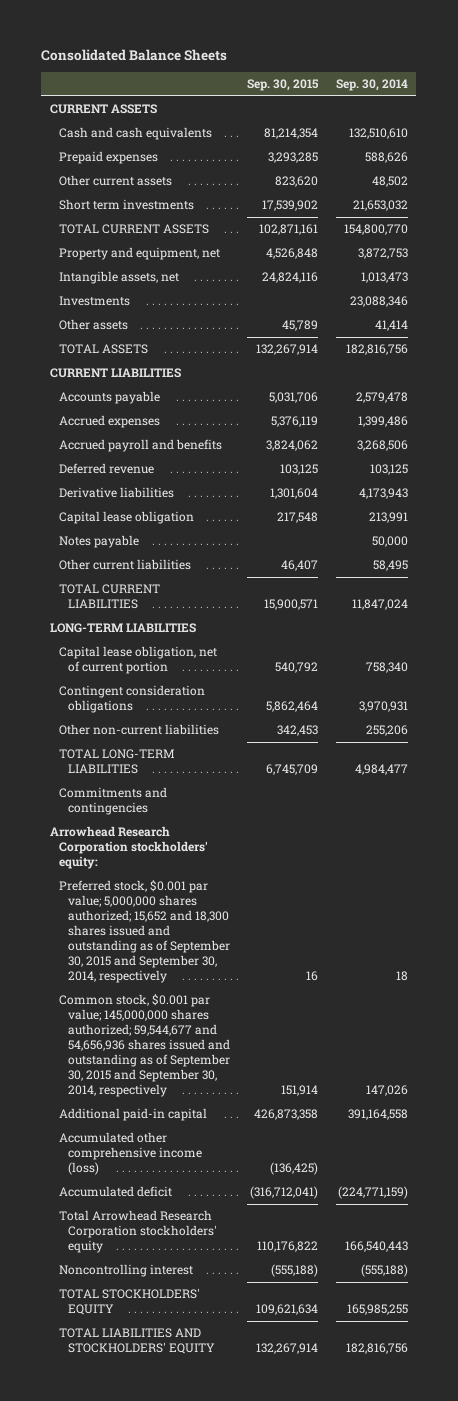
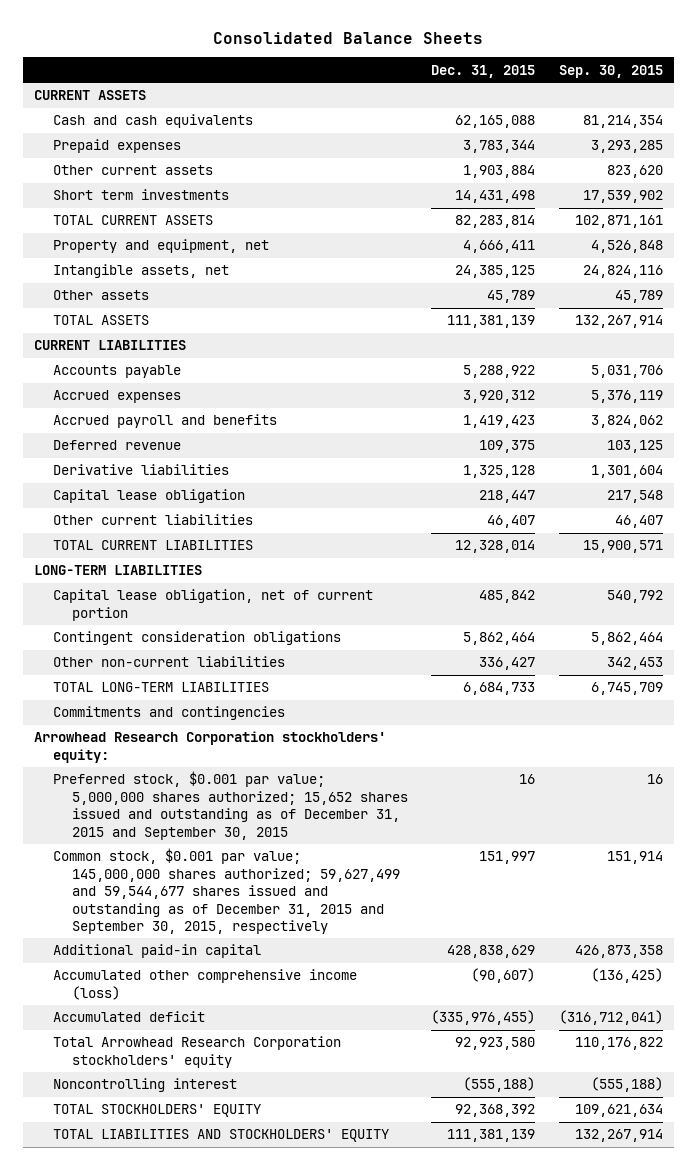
- | Sep. 30, 2015 | Sep. 30, 2014
+ | Dec. 31, 2015 | Sep. 30, 2015
- Investments | | 23,088,346
- Notes payable | | 50,000
- Preferred stock, $0.001 par value; 5,000,000 shares authorized; 15,652 and 18,300 shares issued and outstanding as of September 30, 2015 and September 30, 2014, respectively | 16 | 18
- Common stock, $0.001 par value; 145,000,000 shares authorized; 59,544,677 and 54,656,936 shares issued and outstanding as of September 30, 2015 and September 30, 2014, respectively | 151,914 | 147,026
+ Preferred stock, $0.001 par value; 5,000,000 shares authorized; 15,652 shares issued and outstanding as of December 31, 2015 and September 30, 2015 | 16 | 16
+ Common stock, $0.001 par value; 145,000,000 shares authorized; 59,627,499 and 59,544,677 shares issued and outstanding as of December 31, 2015 and September 30, 2015, respectively | 151,997 | 151,914

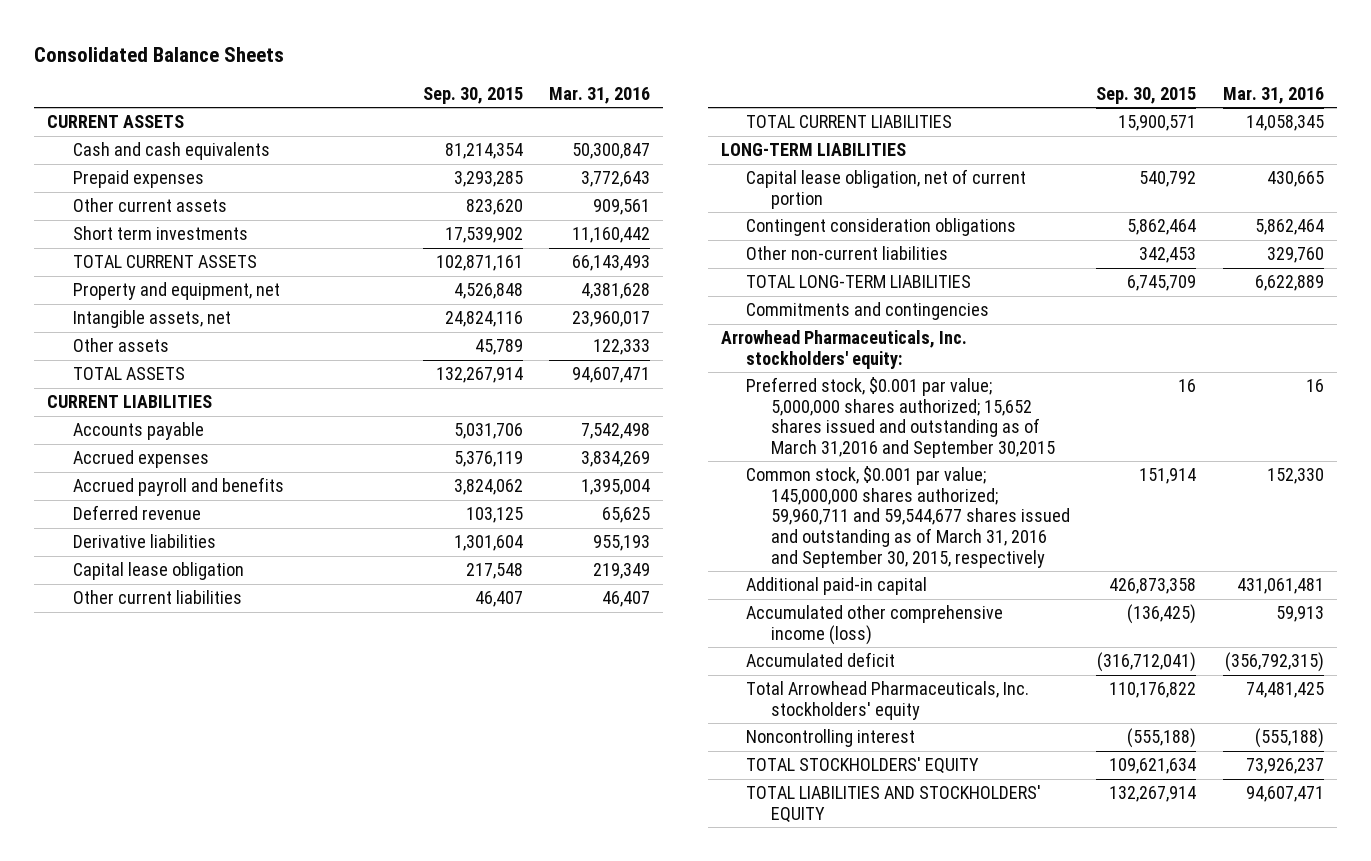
- | Dec. 31, 2015 | Sep. 30, 2015
+ | Sep. 30, 2015 | Mar. 31, 2016
- Arrowhead Research Corporation stockholders' equity:
- Preferred stock, $0.001 par value; 5,000,000 shares authorized; 15,652 shares issued and outstanding as of December 31, 2015 and September 30, 2015 | 16 | 16
- Common stock, $0.001 par value; 145,000,000 shares authorized; 59,627,499 and 59,544,677 shares issued and outstanding as of December 31, 2015 and September 30, 2015, respectively | 151,997 | 151,914
+ Arrowhead Pharmaceuticals, Inc. stockholders' equity:
+ Preferred stock, $0.001 par value; 5,000,000 shares authorized; 15,652 shares issued and outstanding as of March 31,2016 and September 30,2015 | 16 | 16
+ Common stock, $0.001 par value; 145,000,000 shares authorized; 59,960,711 and 59,544,677 shares issued and outstanding as of March 31, 2016 and September 30, 2015, respectively | 151,914 | 152,330
- Total Arrowhead Research Corporation stockholders' equity | 92,923,580 | 110,176,822
+ Total Arrowhead Pharmaceuticals, Inc. stockholders' equity | 110,176,822 | 74,481,425

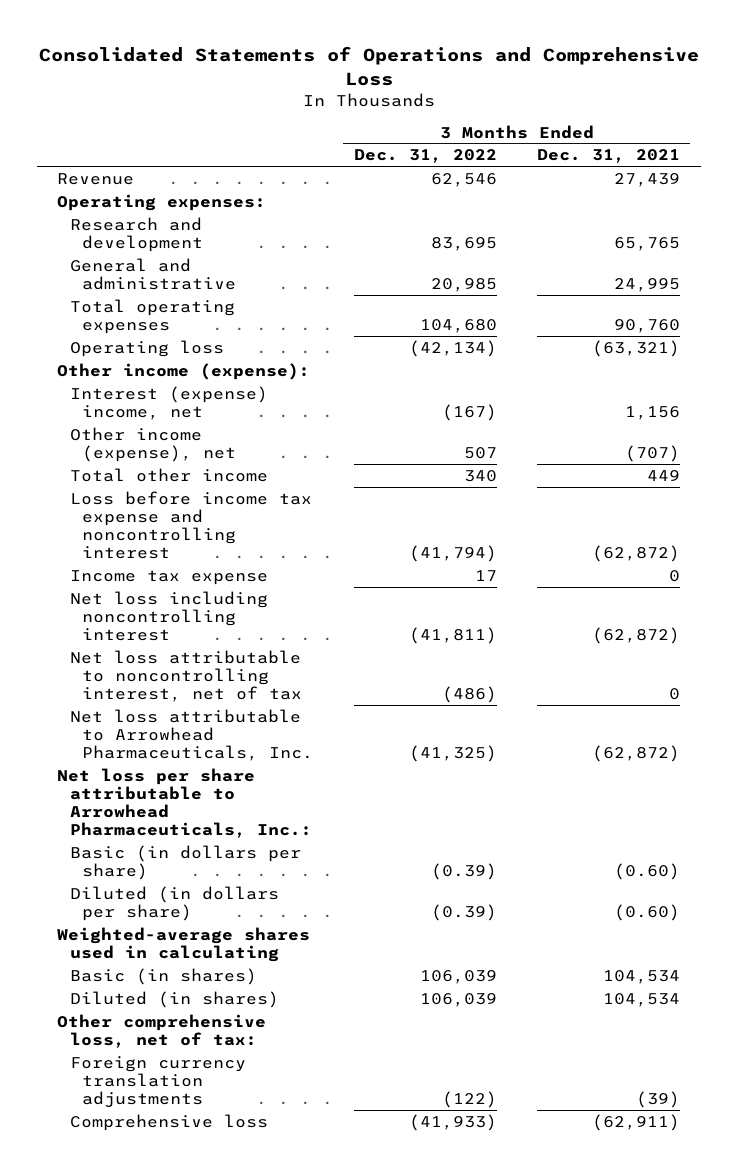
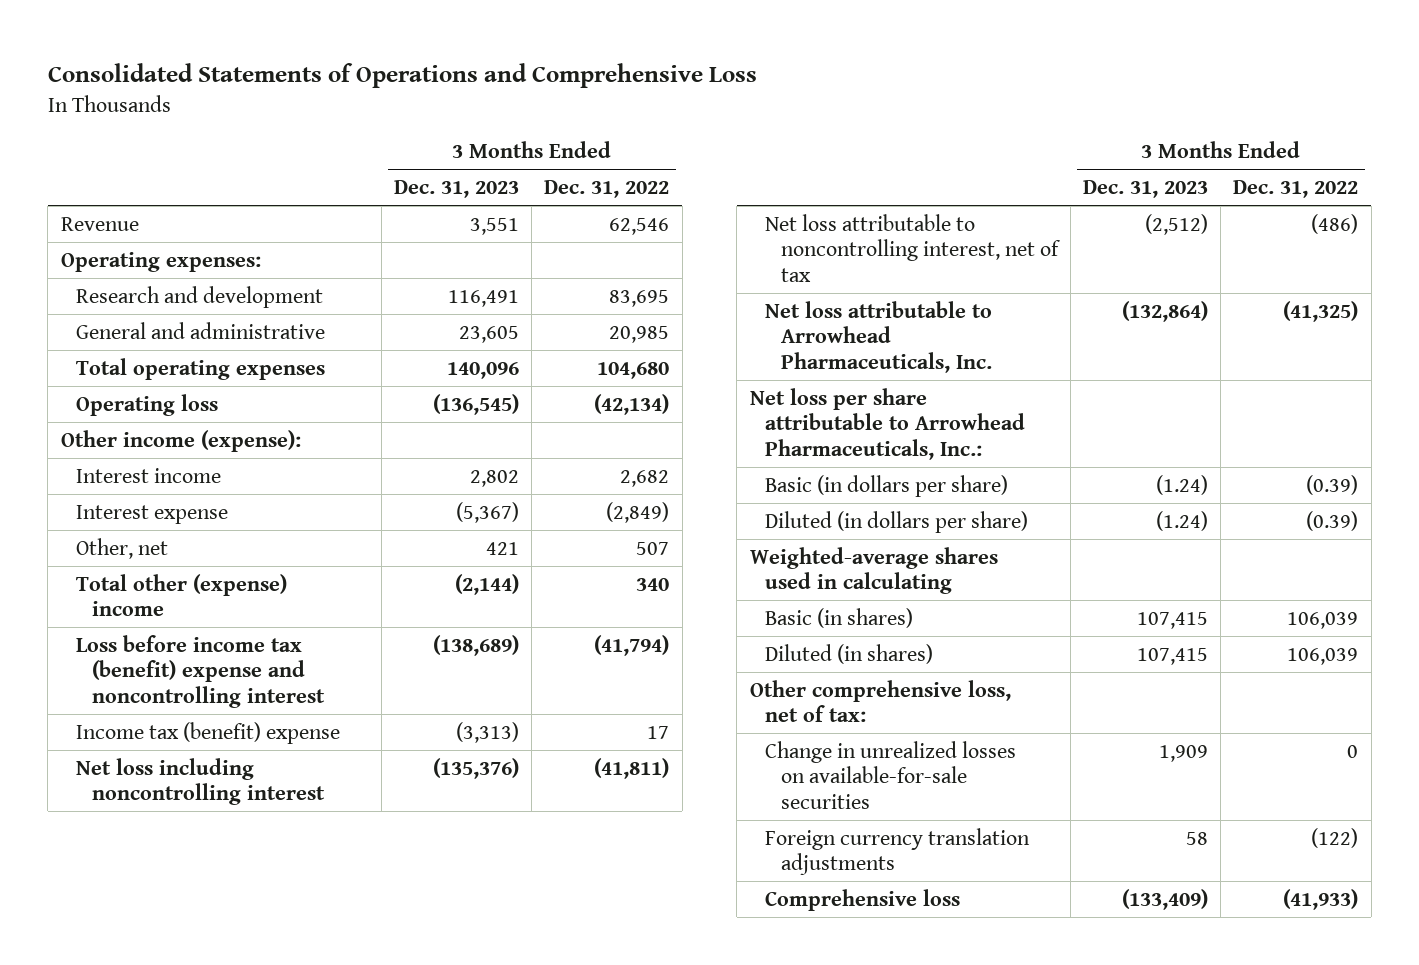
- | 3 Months Ended Dec. 31, 2022 | 3 Months Ended Dec. 31, 2021
+ | 3 Months Ended Dec. 31, 2023 | 3 Months Ended Dec. 31, 2022
- Interest (expense) income, net | (167) | 1,156
- Other income (expense), net | 507 | (707)
- Total other income | 340 | 449
- Loss before income tax expense and noncontrolling interest | (41,794) | (62,872)
- Income tax expense | 17 | 0
+ Interest income | 2,802 | 2,682
+ Interest expense | (5,367) | (2,849)
+ Other, net | 421 | 507
+ Total other (expense) income | (2,144) | 340
+ Loss before income tax (benefit) expense and noncontrolling interest | (138,689) | (41,794)
+ Income tax (benefit) expense | (3,313) | 17
+ Change in unrealized losses on available-for-sale securities | 1,909 | 0

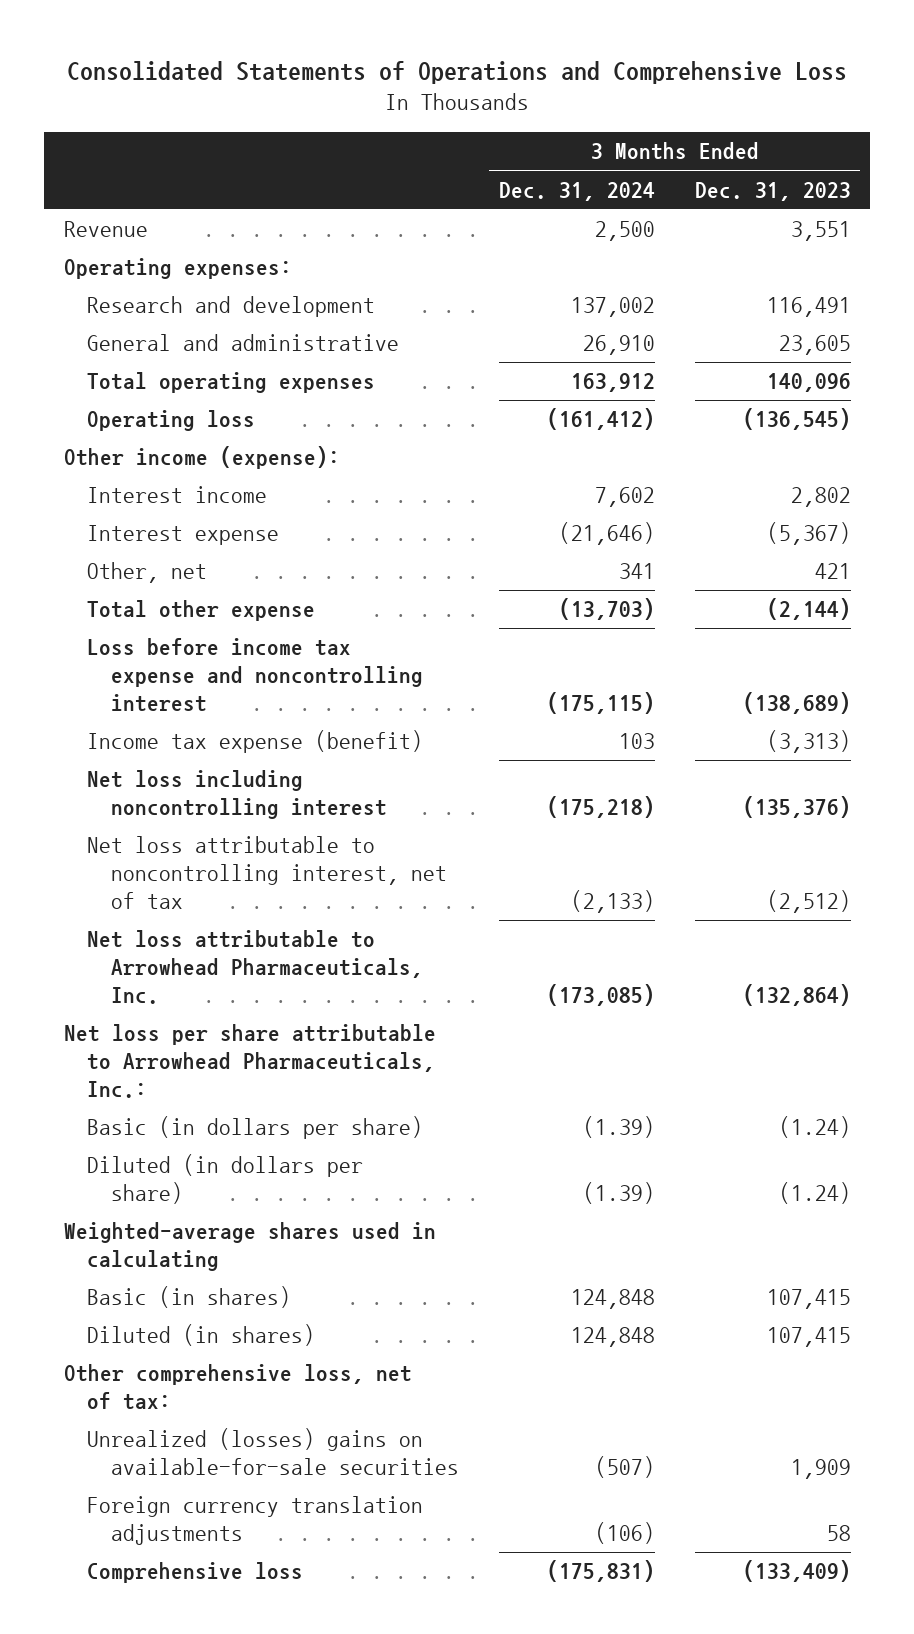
- | 3 Months Ended Dec. 31, 2023 | 3 Months Ended Dec. 31, 2022
+ | 3 Months Ended Dec. 31, 2024 | 3 Months Ended Dec. 31, 2023
- Total other (expense) income | (2,144) | 340
- Loss before income tax (benefit) expense and noncontrolling interest | (138,689) | (41,794)
- Income tax (benefit) expense | (3,313) | 17
+ Total other expense | (13,703) | (2,144)
+ Loss before income tax expense and noncontrolling interest | (175,115) | (138,689)
+ Income tax expense (benefit) | 103 | (3,313)
- Change in unrealized losses on available-for-sale securities | 1,909 | 0
+ Unrealized (losses) gains on available-for-sale securities | (507) | 1,909

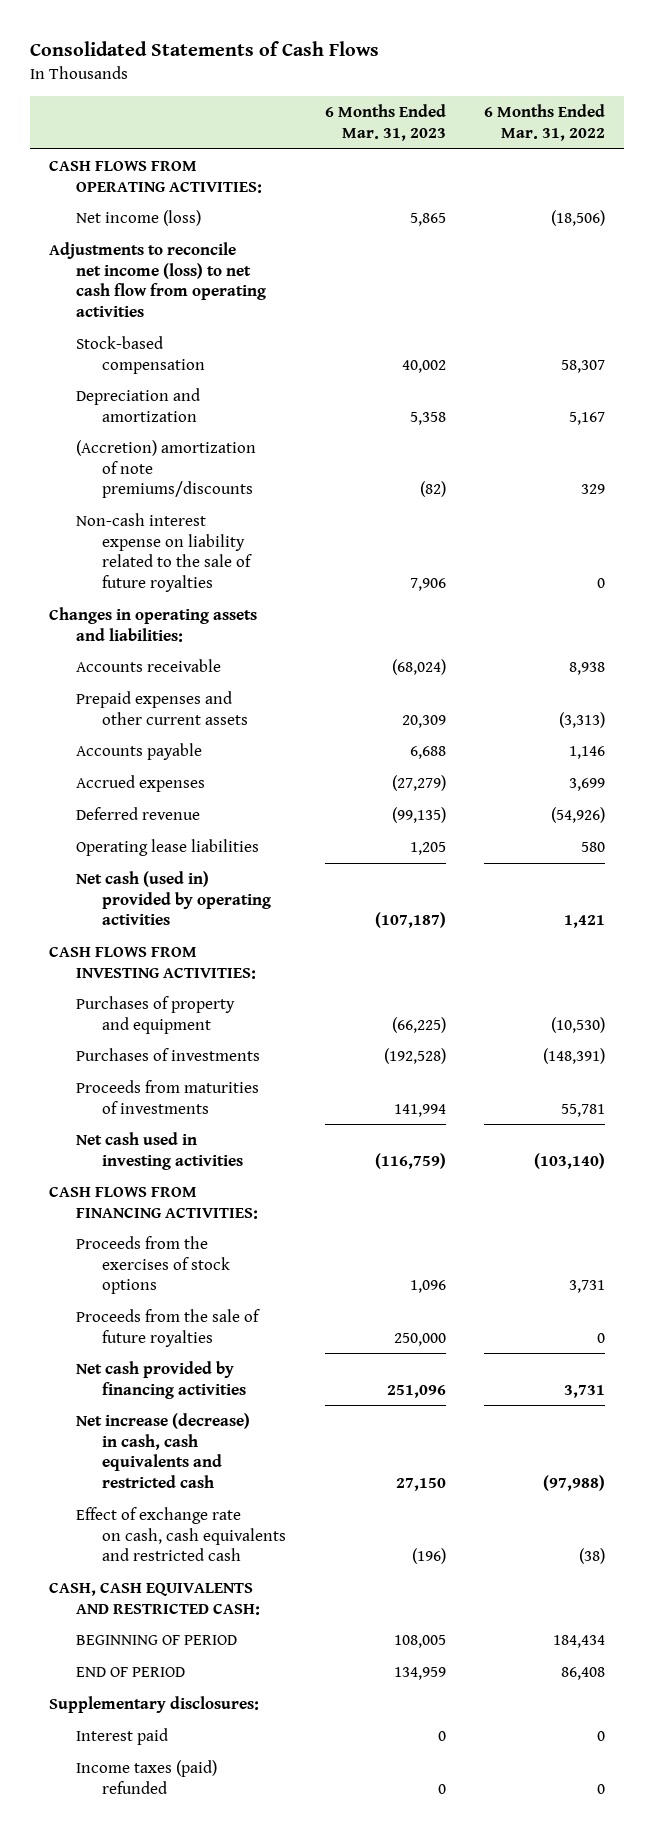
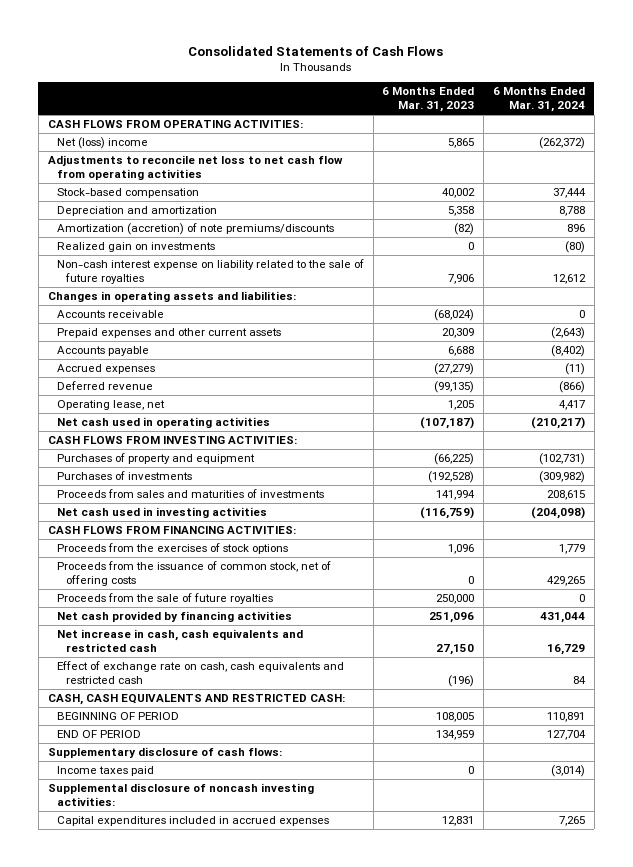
- | 6 Months Ended Mar. 31, 2023 | 6 Months Ended Mar. 31, 2022
+ | 6 Months Ended Mar. 31, 2023 | 6 Months Ended Mar. 31, 2024
- Net income (loss) | 5,865 | (18,506)
- Adjustments to reconcile net income (loss) to net cash flow from operating activities
+ Net (loss) income | 5,865 | (262,372)
+ Adjustments to reconcile net loss to net cash flow from operating activities
- (Accretion) amortization of note premiums/discounts | (82) | 329
+ Amortization (accretion) of note premiums/discounts | (82) | 896
+ Realized gain on investments | 0 | (80)
- Operating lease liabilities | 1,205 | 580
- Net cash (used in) provided by operating activities | (107,187) | 1,421
+ Operating lease, net | 1,205 | 4,417
+ Net cash used in operating activities | (107,187) | (210,217)
- Proceeds from maturities of investments | 141,994 | 55,781
+ Proceeds from sales and maturities of investments | 141,994 | 208,615
+ Proceeds from the issuance of common stock, net of offering costs | 0 | 429,265
- Net increase (decrease) in cash, cash equivalents and restricted cash | 27,150 | (97,988)
+ Net increase in cash, cash equivalents and restricted cash | 27,150 | 16,729
- Supplementary disclosures:
- Interest paid | 0 | 0
- Income taxes (paid) refunded | 0 | 0
+ Supplementary disclosure of cash flows:
+ Income taxes paid | 0 | (3,014)
+ Supplemental disclosure of noncash investing activities:
+ Capital expenditures included in accrued expenses | 12,831 | 7,265

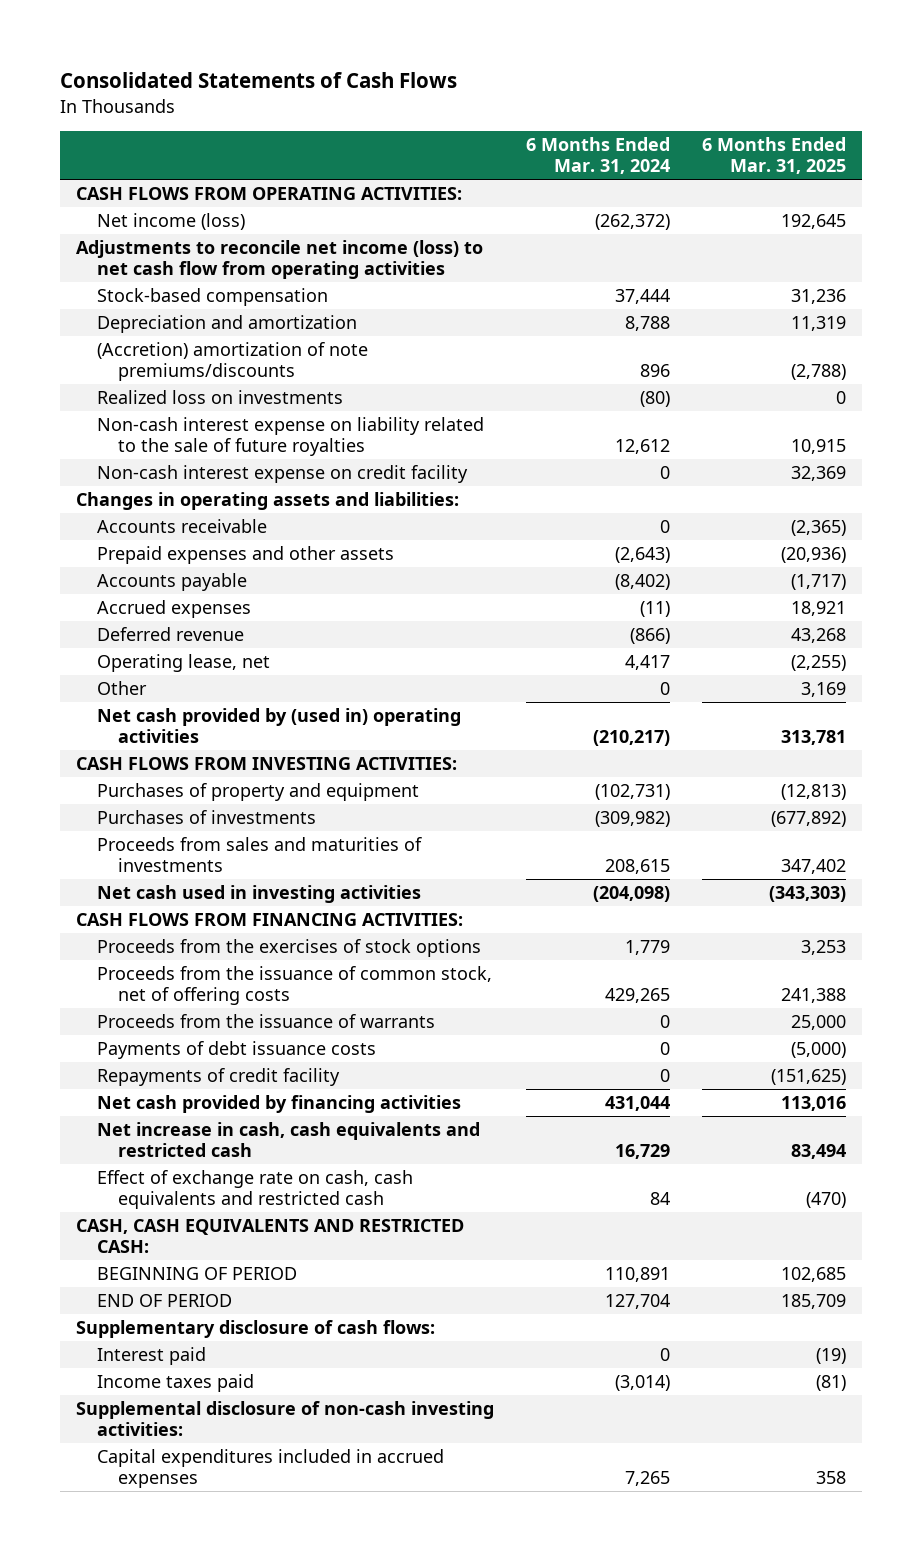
- | 6 Months Ended Mar. 31, 2023 | 6 Months Ended Mar. 31, 2024
+ | 6 Months Ended Mar. 31, 2024 | 6 Months Ended Mar. 31, 2025
- Net (loss) income | 5,865 | (262,372)
- Adjustments to reconcile net loss to net cash flow from operating activities
+ Net income (loss) | (262,372) | 192,645
+ Adjustments to reconcile net income (loss) to net cash flow from operating activities
- Amortization (accretion) of note premiums/discounts | (82) | 896
- Realized gain on investments | 0 | (80)
+ (Accretion) amortization of note premiums/discounts | 896 | (2,788)
+ Realized loss on investments | (80) | 0
+ Non-cash interest expense on credit facility | 0 | 32,369
- Prepaid expenses and other current assets | 20,309 | (2,643)
+ Prepaid expenses and other assets | (2,643) | (20,936)
- Net cash used in operating activities | (107,187) | (210,217)
+ Other | 0 | 3,169
+ Net cash provided by (used in) operating activities | (210,217) | 313,781
- Proceeds from the sale of future royalties | 250,000 | 0
+ Proceeds from the issuance of warrants | 0 | 25,000
+ Payments of debt issuance costs | 0 | (5,000)
+ Repayments of credit facility | 0 | (151,625)
+ Interest paid | 0 | (19)
- Supplemental disclosure of noncash investing activities:
+ Supplemental disclosure of non-cash investing activities:

